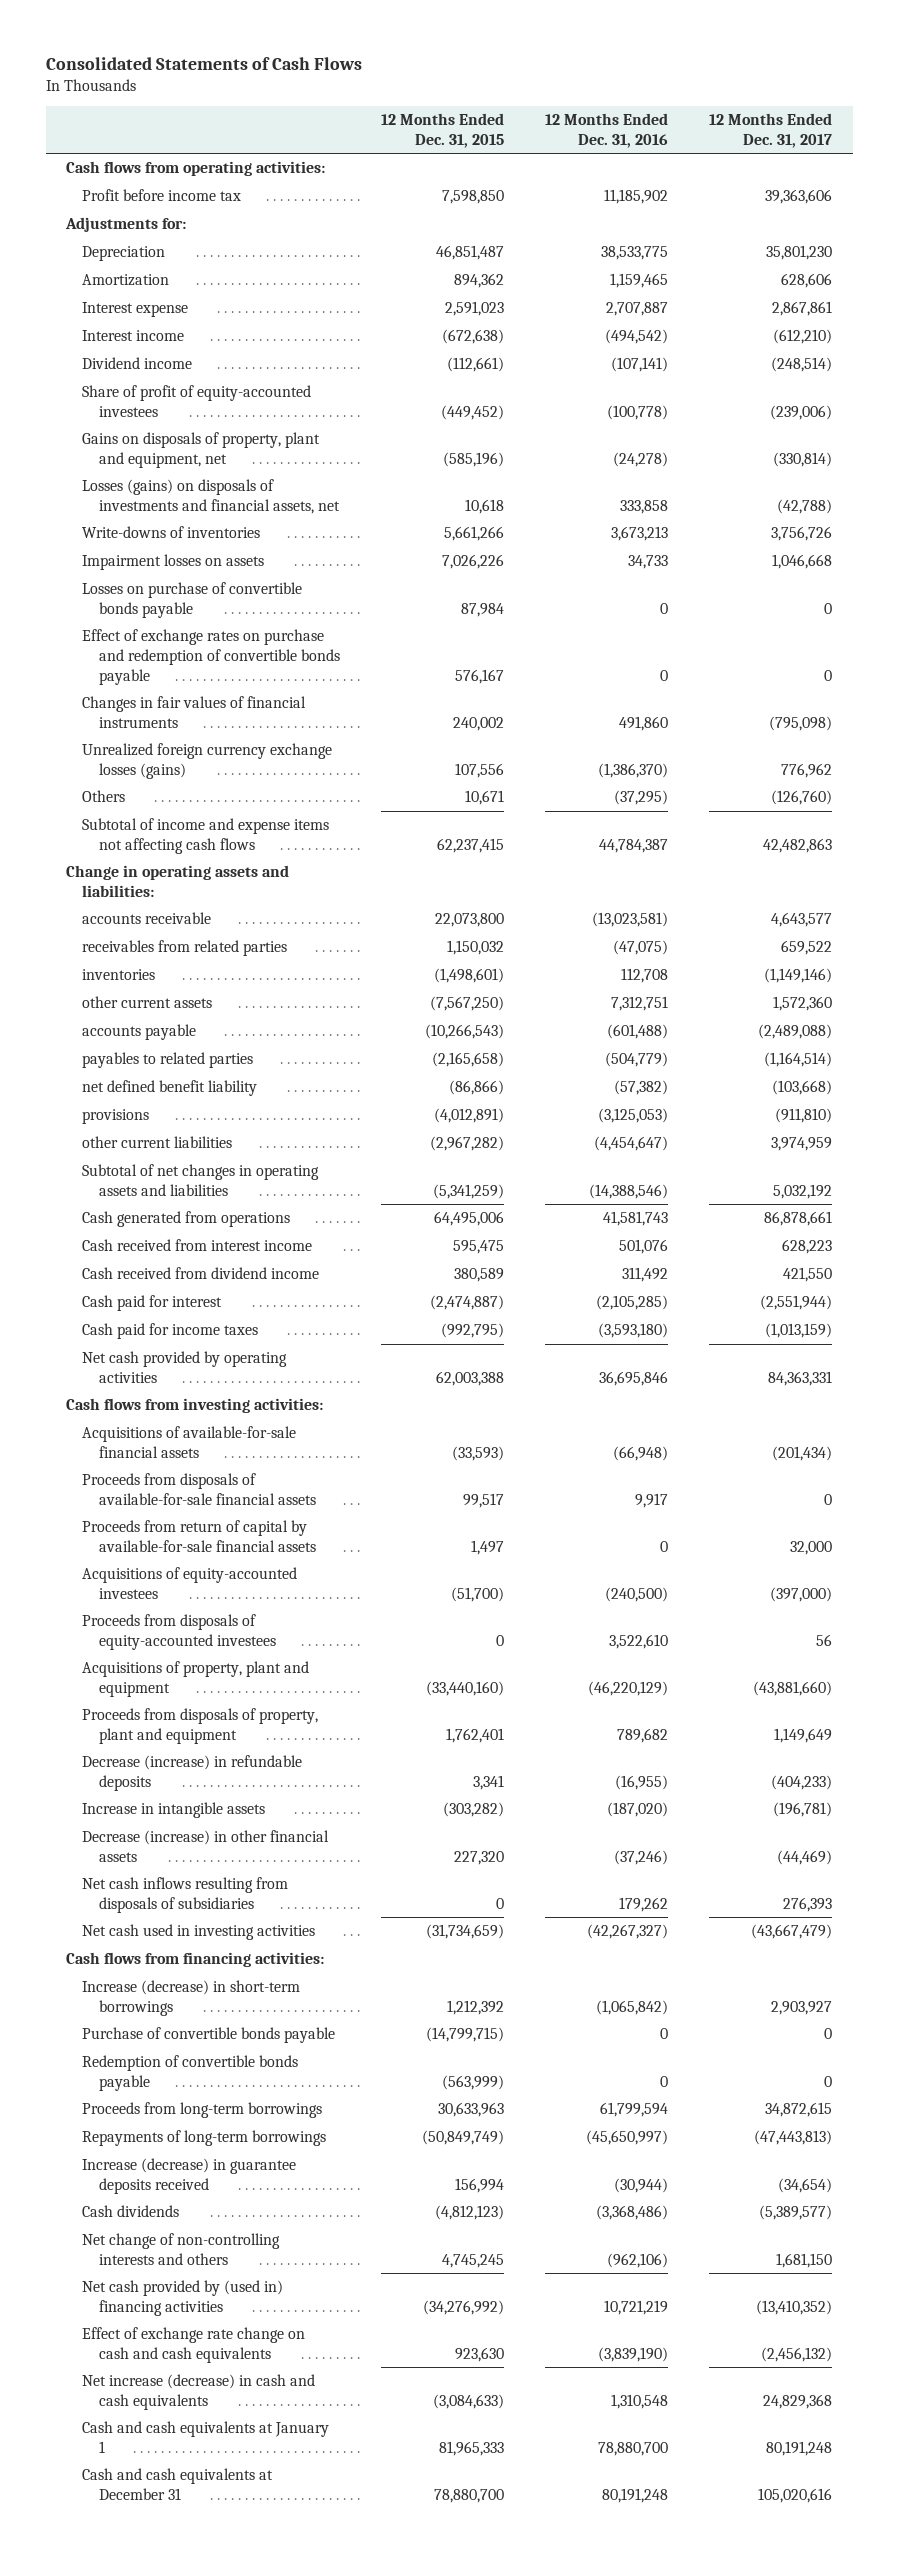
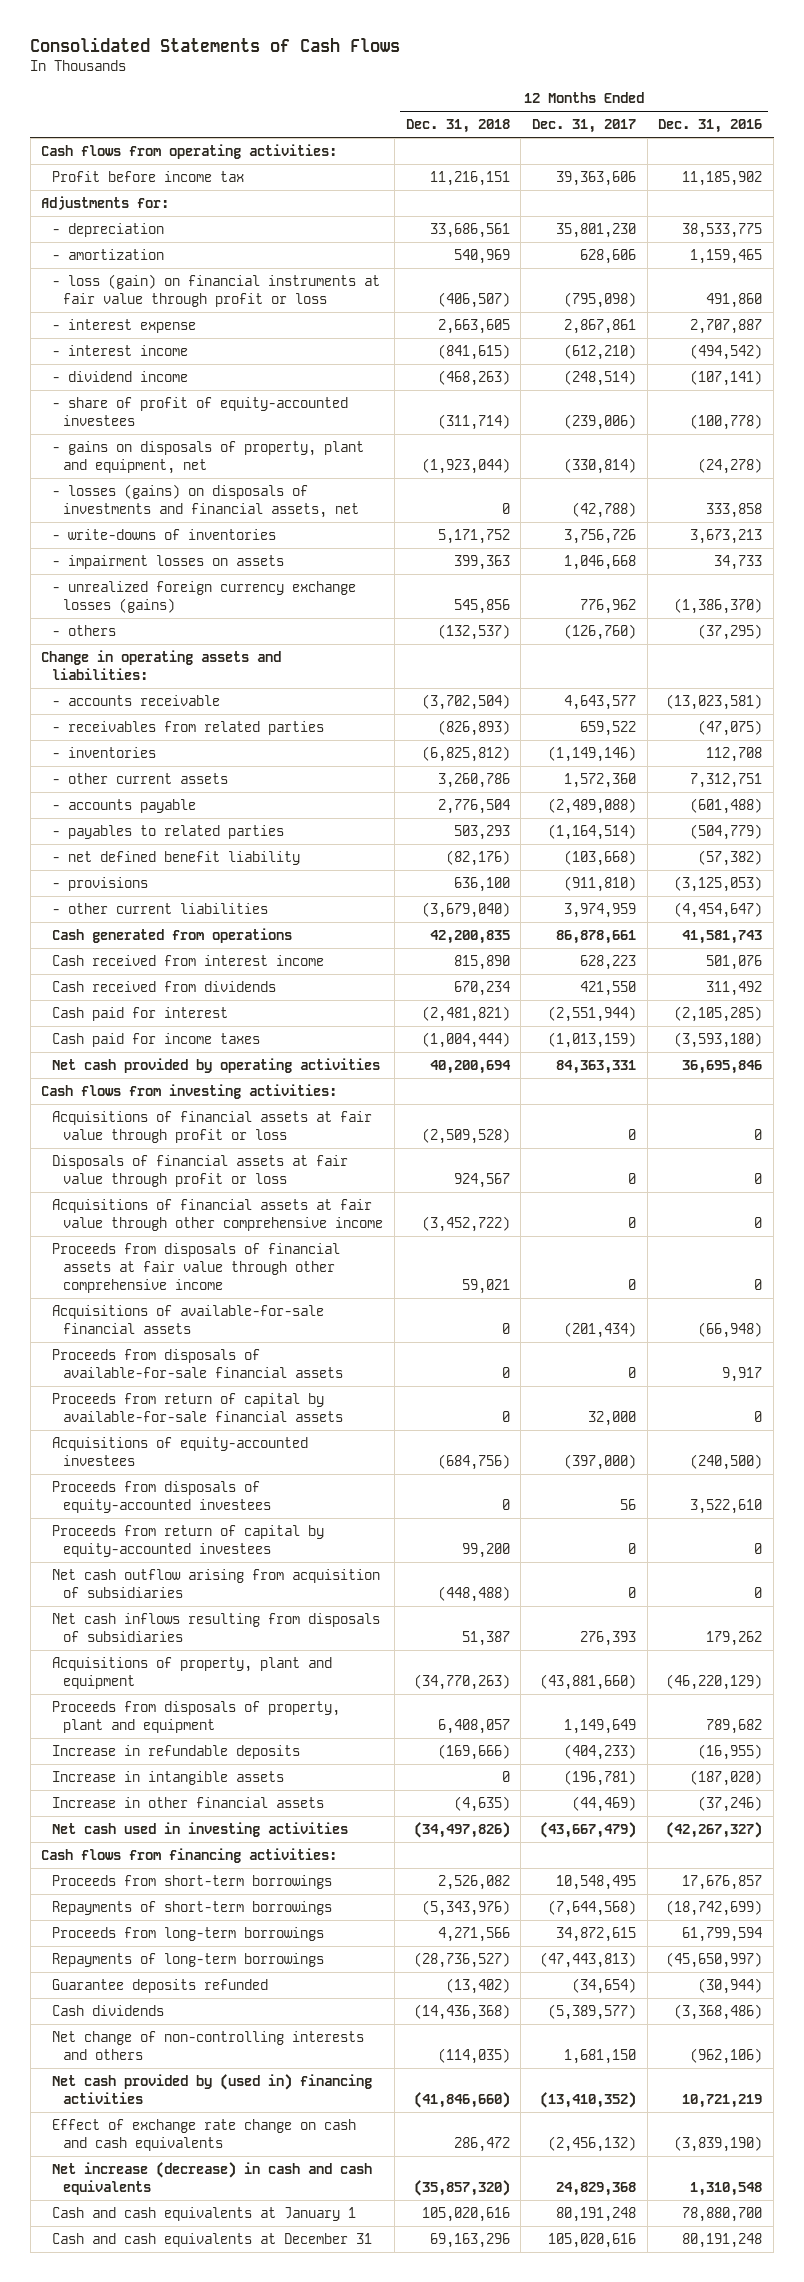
- | 12 Months Ended Dec. 31, 2015 | 12 Months Ended Dec. 31, 2016 | 12 Months Ended Dec. 31, 2017
+ | 12 Months Ended Dec. 31, 2018 | 12 Months Ended Dec. 31, 2017 | 12 Months Ended Dec. 31, 2016
- Depreciation | 46,851,487 | 38,533,775 | 35,801,230
- Amortization | 894,362 | 1,159,465 | 628,606
- Interest expense | 2,591,023 | 2,707,887 | 2,867,861
- Interest income | (672,638) | (494,542) | (612,210)
- Dividend income | (112,661) | (107,141) | (248,514)
- Share of profit of equity-accounted investees | (449,452) | (100,778) | (239,006)
- Gains on disposals of property, plant and equipment, net | (585,196) | (24,278) | (330,814)
- Losses (gains) on disposals of investments and financial assets, net | 10,618 | 333,858 | (42,788)
- Write-downs of inventories | 5,661,266 | 3,673,213 | 3,756,726
- Impairment losses on assets | 7,026,226 | 34,733 | 1,046,668
- Losses on purchase of convertible bonds payable | 87,984 | 0 | 0
- Effect of exchange rates on purchase and redemption of convertible bonds payable | 576,167 | 0 | 0
- Changes in fair values of financial instruments | 240,002 | 491,860 | (795,098)
- Unrealized foreign currency exchange losses (gains) | 107,556 | (1,386,370) | 776,962
- Others | 10,671 | (37,295) | (126,760)
- Subtotal of income and expense items not affecting cash flows | 62,237,415 | 44,784,387 | 42,482,863
+ - depreciation | 33,686,561 | 35,801,230 | 38,533,775
+ - amortization | 540,969 | 628,606 | 1,159,465
+ - loss (gain) on financial instruments at fair value through profit or loss | (406,507) | (795,098) | 491,860
+ - interest expense | 2,663,605 | 2,867,861 | 2,707,887
+ - interest income | (841,615) | (612,210) | (494,542)
+ - dividend income | (468,263) | (248,514) | (107,141)
+ - share of profit of equity-accounted investees | (311,714) | (239,006) | (100,778)
+ - gains on disposals of property, plant and equipment, net | (1,923,044) | (330,814) | (24,278)
+ - losses (gains) on disposals of investments and financial assets, net | 0 | (42,788) | 333,858
+ - write-downs of inventories | 5,171,752 | 3,756,726 | 3,673,213
+ - impairment losses on assets | 399,363 | 1,046,668 | 34,733
+ - unrealized foreign currency exchange losses (gains) | 545,856 | 776,962 | (1,386,370)
+ - others | (132,537) | (126,760) | (37,295)
- accounts receivable | 22,073,800 | (13,023,581) | 4,643,577
- receivables from related parties | 1,150,032 | (47,075) | 659,522
- inventories | (1,498,601) | 112,708 | (1,149,146)
- other current assets | (7,567,250) | 7,312,751 | 1,572,360
- accounts payable | (10,266,543) | (601,488) | (2,489,088)
- payables to related parties | (2,165,658) | (504,779) | (1,164,514)
- net defined benefit liability | (86,866) | (57,382) | (103,668)
- provisions | (4,012,891) | (3,125,053) | (911,810)
- other current liabilities | (2,967,282) | (4,454,647) | 3,974,959
- Subtotal of net changes in operating assets and liabilities | (5,341,259) | (14,388,546) | 5,032,192
+ - accounts receivable | (3,702,504) | 4,643,577 | (13,023,581)
+ - receivables from related parties | (826,893) | 659,522 | (47,075)
+ - inventories | (6,825,812) | (1,149,146) | 112,708
+ - other current assets | 3,260,786 | 1,572,360 | 7,312,751
+ - accounts payable | 2,776,504 | (2,489,088) | (601,488)
+ - payables to related parties | 503,293 | (1,164,514) | (504,779)
+ - net defined benefit liability | (82,176) | (103,668) | (57,382)
+ - provisions | 636,100 | (911,810) | (3,125,053)
+ - other current liabilities | (3,679,040) | 3,974,959 | (4,454,647)
- Cash received from dividend income | 380,589 | 311,492 | 421,550
+ Cash received from dividends | 670,234 | 421,550 | 311,492
+ Acquisitions of financial assets at fair value through profit or loss | (2,509,528) | 0 | 0
+ Disposals of financial assets at fair value through profit or loss | 924,567 | 0 | 0
+ Acquisitions of financial assets at fair value through other comprehensive income | (3,452,722) | 0 | 0
+ Proceeds from disposals of financial assets at fair value through other comprehensive income | 59,021 | 0 | 0
+ Proceeds from return of capital by equity-accounted investees | 99,200 | 0 | 0
+ Net cash outflow arising from acquisition of subsidiaries | (448,488) | 0 | 0
moved up: Net cash inflows resulting from disposals of subsidiaries | 51,387 | 276,393 | 179,262
- Decrease (increase) in refundable deposits | 3,341 | (16,955) | (404,233)
+ Increase in refundable deposits | (169,666) | (404,233) | (16,955)
- Decrease (increase) in other financial assets | 227,320 | (37,246) | (44,469)
+ Increase in other financial assets | (4,635) | (44,469) | (37,246)
- Increase (decrease) in short-term borrowings | 1,212,392 | (1,065,842) | 2,903,927
- Purchase of convertible bonds payable | (14,799,715) | 0 | 0
- Redemption of convertible bonds payable | (563,999) | 0 | 0
+ Proceeds from short-term borrowings | 2,526,082 | 10,548,495 | 17,676,857
+ Repayments of short-term borrowings | (5,343,976) | (7,644,568) | (18,742,699)
- Increase (decrease) in guarantee deposits received | 156,994 | (30,944) | (34,654)
+ Guarantee deposits refunded | (13,402) | (34,654) | (30,944)

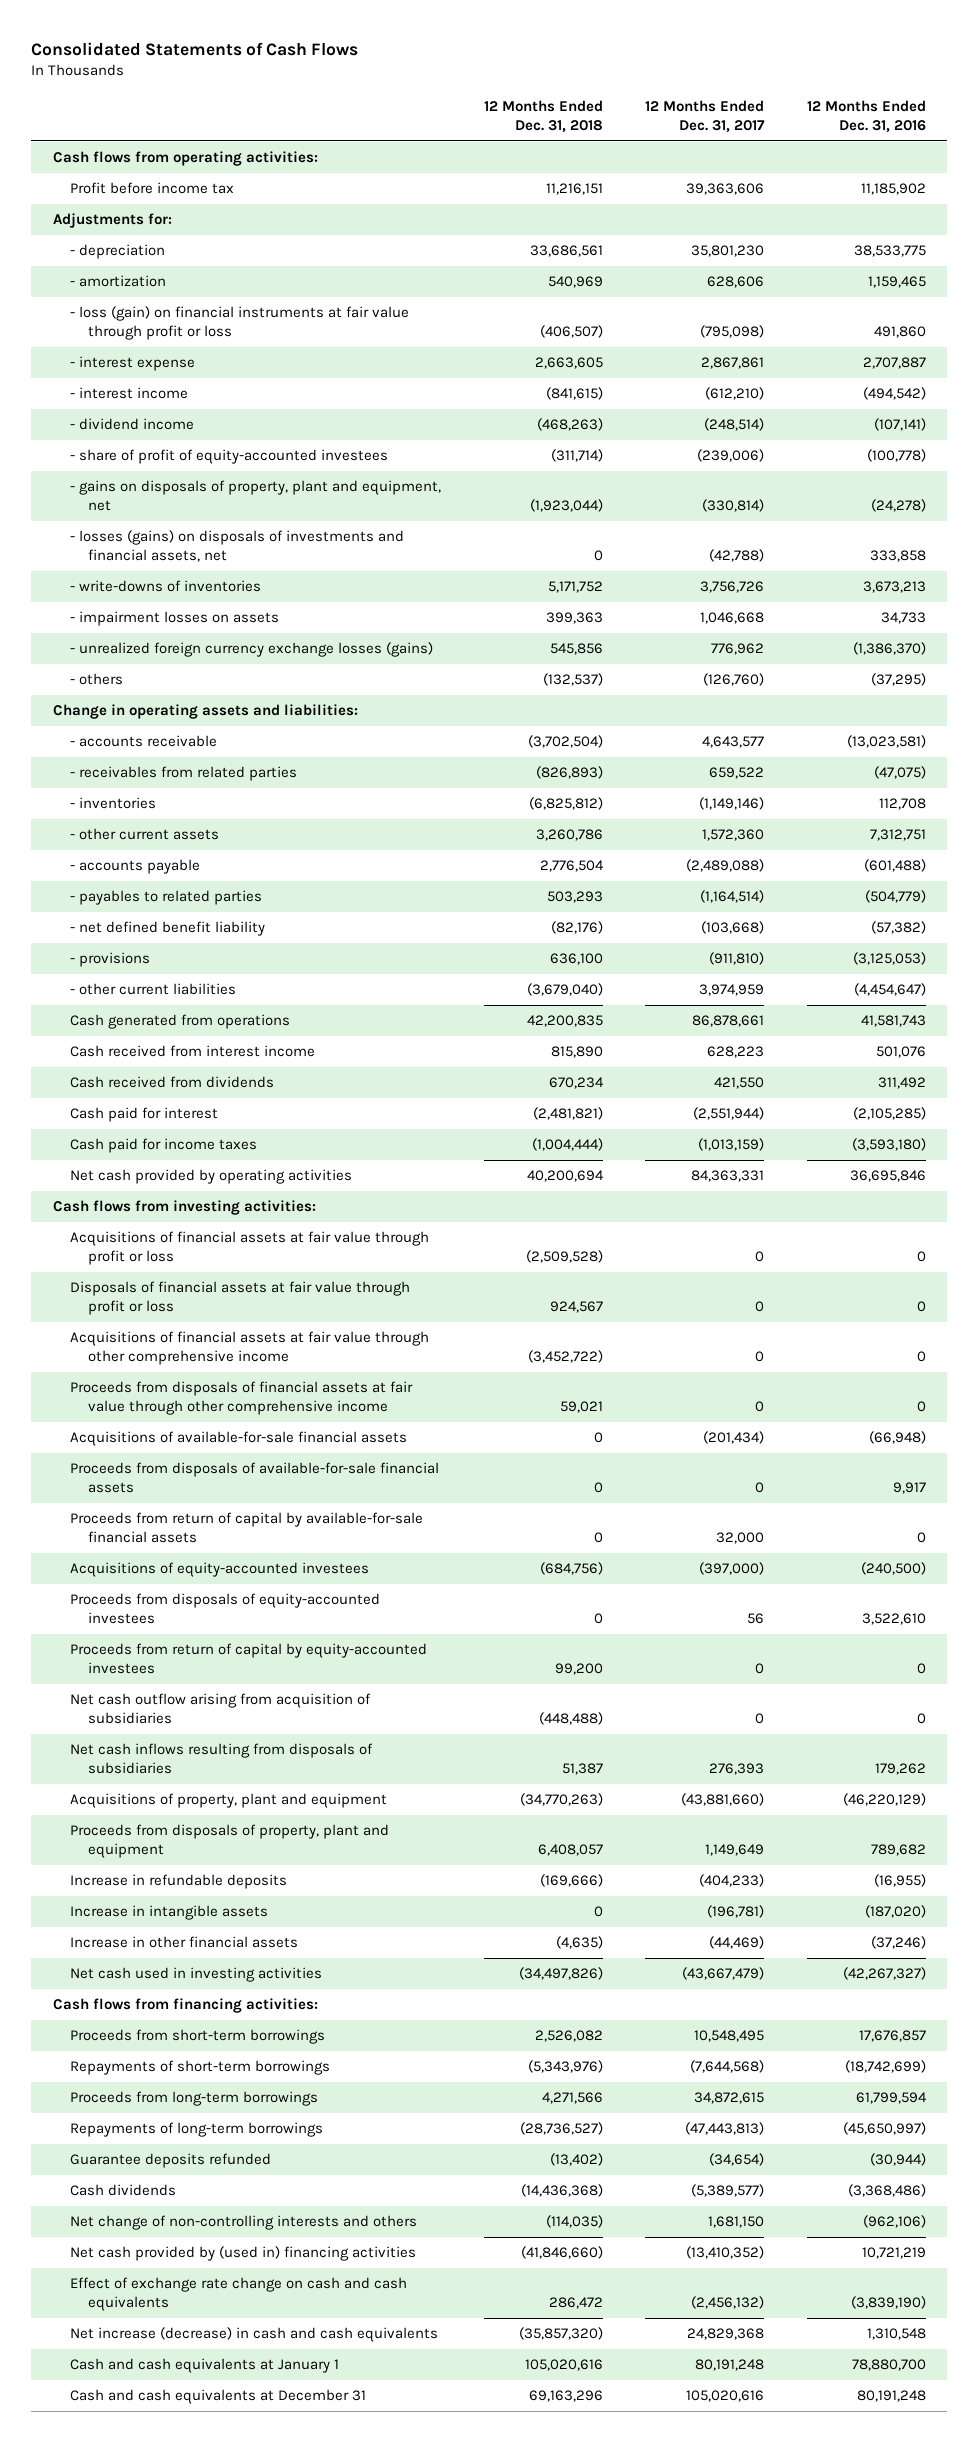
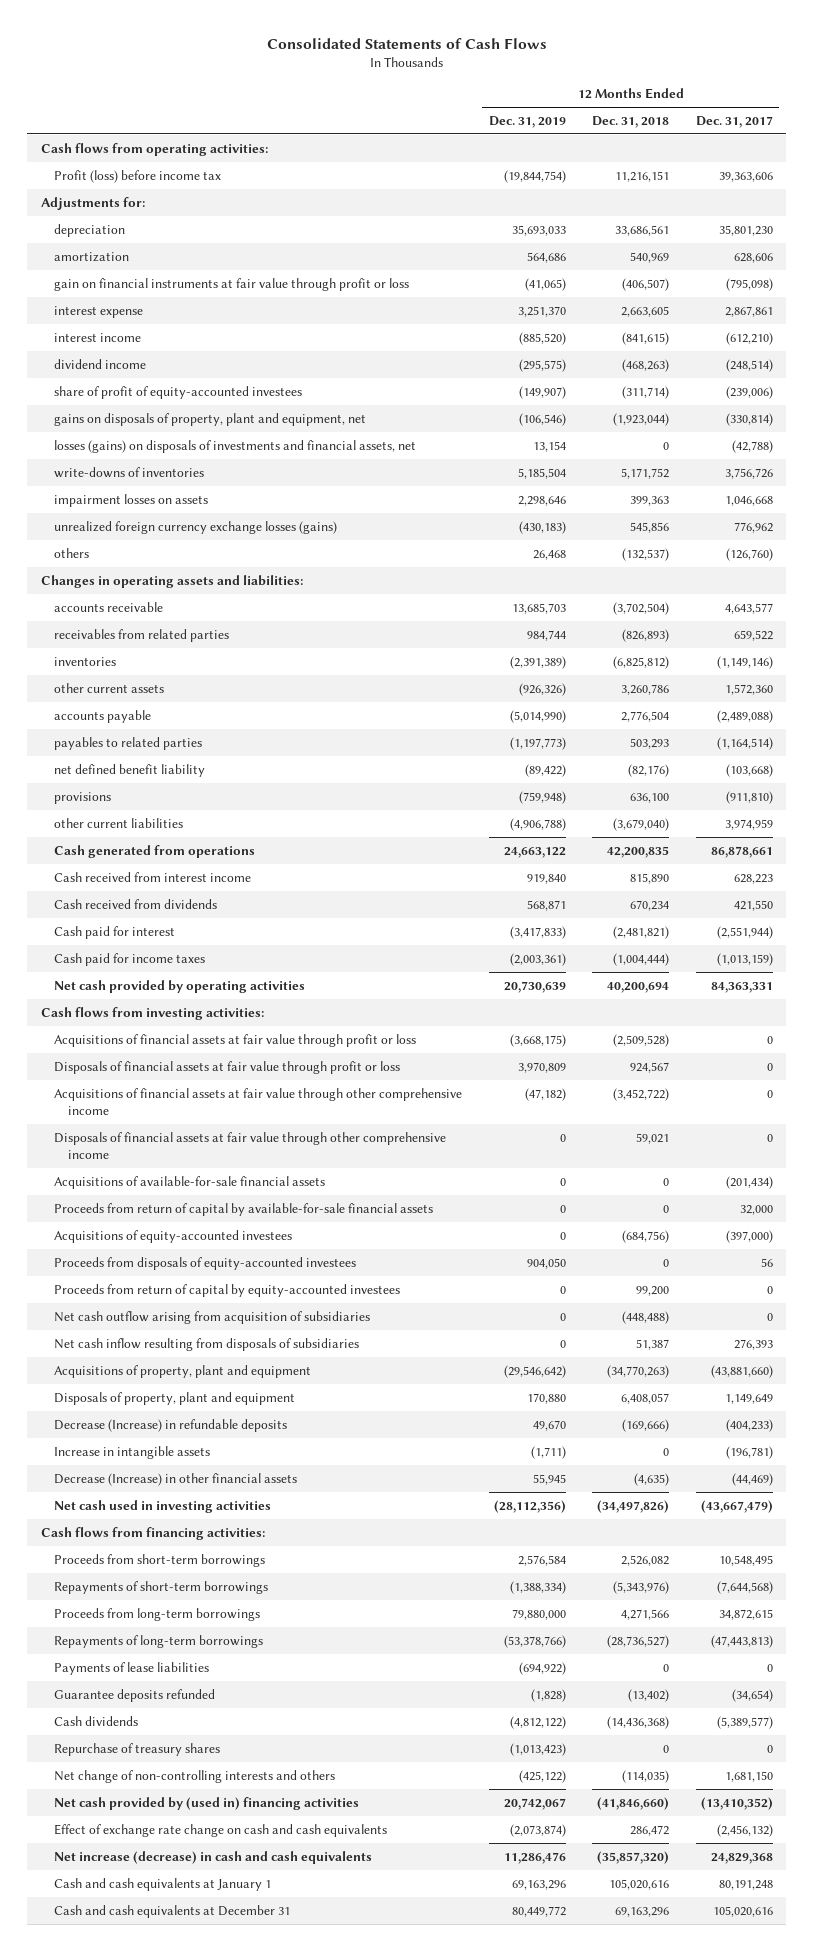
- | 12 Months Ended Dec. 31, 2018 | 12 Months Ended Dec. 31, 2017 | 12 Months Ended Dec. 31, 2016
+ | 12 Months Ended Dec. 31, 2019 | 12 Months Ended Dec. 31, 2018 | 12 Months Ended Dec. 31, 2017
- Profit before income tax | 11,216,151 | 39,363,606 | 11,185,902
+ Profit (loss) before income tax | (19,844,754) | 11,216,151 | 39,363,606
- - depreciation | 33,686,561 | 35,801,230 | 38,533,775
- - amortization | 540,969 | 628,606 | 1,159,465
- - loss (gain) on financial instruments at fair value through profit or loss | (406,507) | (795,098) | 491,860
- - interest expense | 2,663,605 | 2,867,861 | 2,707,887
- - interest income | (841,615) | (612,210) | (494,542)
- - dividend income | (468,263) | (248,514) | (107,141)
- - share of profit of equity-accounted investees | (311,714) | (239,006) | (100,778)
- - gains on disposals of property, plant and equipment, net | (1,923,044) | (330,814) | (24,278)
- - losses (gains) on disposals of investments and financial assets, net | 0 | (42,788) | 333,858
- - write-downs of inventories | 5,171,752 | 3,756,726 | 3,673,213
- - impairment losses on assets | 399,363 | 1,046,668 | 34,733
- - unrealized foreign currency exchange losses (gains) | 545,856 | 776,962 | (1,386,370)
- - others | (132,537) | (126,760) | (37,295)
- Change in operating assets and liabilities:
- - accounts receivable | (3,702,504) | 4,643,577 | (13,023,581)
- - receivables from related parties | (826,893) | 659,522 | (47,075)
- - inventories | (6,825,812) | (1,149,146) | 112,708
- - other current assets | 3,260,786 | 1,572,360 | 7,312,751
- - accounts payable | 2,776,504 | (2,489,088) | (601,488)
- - payables to related parties | 503,293 | (1,164,514) | (504,779)
- - net defined benefit liability | (82,176) | (103,668) | (57,382)
- - provisions | 636,100 | (911,810) | (3,125,053)
- - other current liabilities | (3,679,040) | 3,974,959 | (4,454,647)
+ depreciation | 35,693,033 | 33,686,561 | 35,801,230
+ amortization | 564,686 | 540,969 | 628,606
+ gain on financial instruments at fair value through profit or loss | (41,065) | (406,507) | (795,098)
+ interest expense | 3,251,370 | 2,663,605 | 2,867,861
+ interest income | (885,520) | (841,615) | (612,210)
+ dividend income | (295,575) | (468,263) | (248,514)
+ share of profit of equity-accounted investees | (149,907) | (311,714) | (239,006)
+ gains on disposals of property, plant and equipment, net | (106,546) | (1,923,044) | (330,814)
+ losses (gains) on disposals of investments and financial assets, net | 13,154 | 0 | (42,788)
+ write-downs of inventories | 5,185,504 | 5,171,752 | 3,756,726
+ impairment losses on assets | 2,298,646 | 399,363 | 1,046,668
+ unrealized foreign currency exchange losses (gains) | (430,183) | 545,856 | 776,962
+ others | 26,468 | (132,537) | (126,760)
+ Changes in operating assets and liabilities:
+ accounts receivable | 13,685,703 | (3,702,504) | 4,643,577
+ receivables from related parties | 984,744 | (826,893) | 659,522
+ inventories | (2,391,389) | (6,825,812) | (1,149,146)
+ other current assets | (926,326) | 3,260,786 | 1,572,360
+ accounts payable | (5,014,990) | 2,776,504 | (2,489,088)
+ payables to related parties | (1,197,773) | 503,293 | (1,164,514)
+ net defined benefit liability | (89,422) | (82,176) | (103,668)
+ provisions | (759,948) | 636,100 | (911,810)
+ other current liabilities | (4,906,788) | (3,679,040) | 3,974,959
- Proceeds from disposals of financial assets at fair value through other comprehensive income | 59,021 | 0 | 0
+ Disposals of financial assets at fair value through other comprehensive income | 0 | 59,021 | 0
- Proceeds from disposals of available-for-sale financial assets | 0 | 0 | 9,917
- Net cash inflows resulting from disposals of subsidiaries | 51,387 | 276,393 | 179,262
+ Net cash inflow resulting from disposals of subsidiaries | 0 | 51,387 | 276,393
- Proceeds from disposals of property, plant and equipment | 6,408,057 | 1,149,649 | 789,682
- Increase in refundable deposits | (169,666) | (404,233) | (16,955)
+ Disposals of property, plant and equipment | 170,880 | 6,408,057 | 1,149,649
+ Decrease (Increase) in refundable deposits | 49,670 | (169,666) | (404,233)
- Increase in other financial assets | (4,635) | (44,469) | (37,246)
+ Decrease (Increase) in other financial assets | 55,945 | (4,635) | (44,469)
+ Payments of lease liabilities | (694,922) | 0 | 0
+ Repurchase of treasury shares | (1,013,423) | 0 | 0

